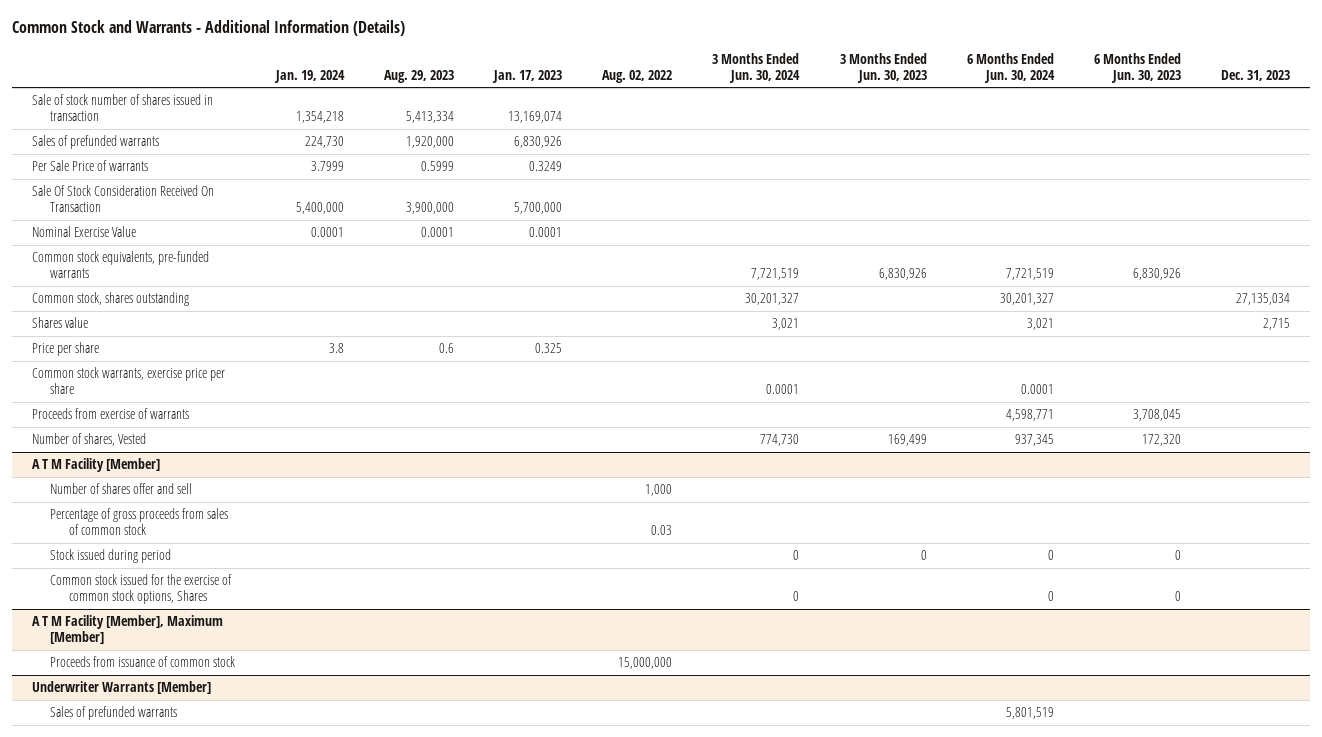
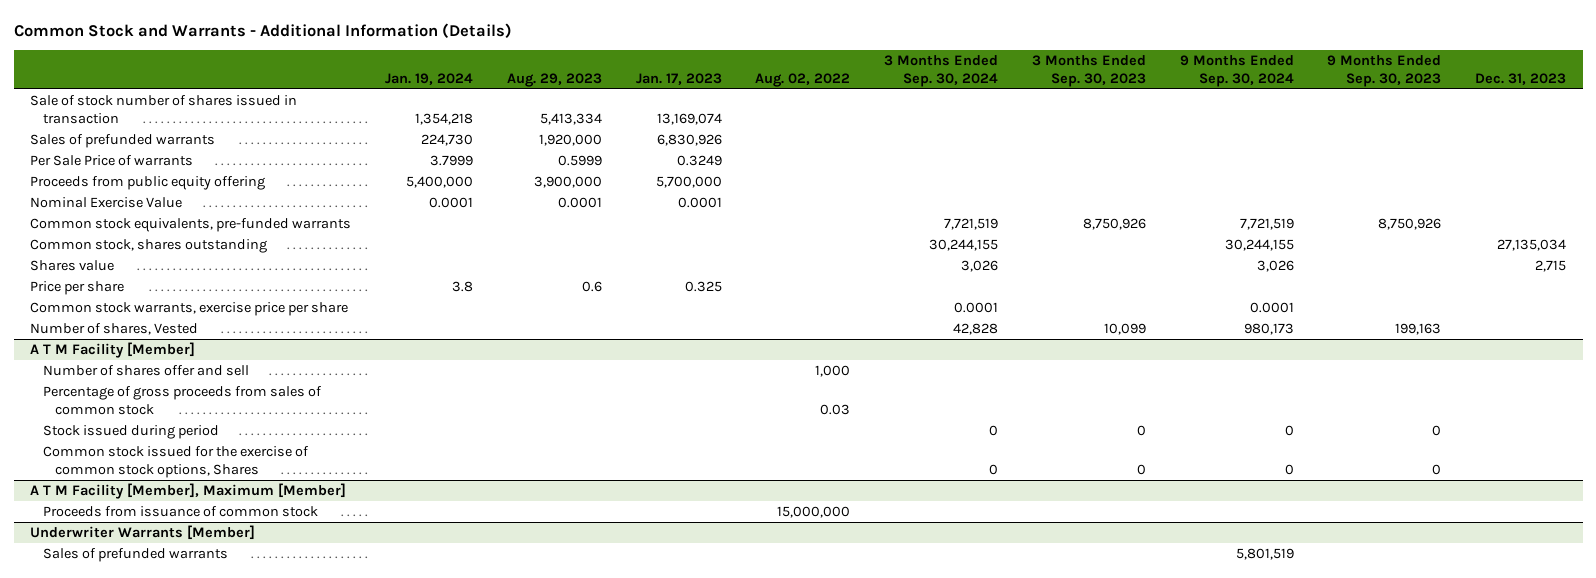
- | Jan. 19, 2024 | Aug. 29, 2023 | Jan. 17, 2023 | Aug. 02, 2022 | 3 Months Ended Jun. 30, 2024 | 3 Months Ended Jun. 30, 2023 | 6 Months Ended Jun. 30, 2024 | 6 Months Ended Jun. 30, 2023 | Dec. 31, 2023
+ | Jan. 19, 2024 | Aug. 29, 2023 | Jan. 17, 2023 | Aug. 02, 2022 | 3 Months Ended Sep. 30, 2024 | 3 Months Ended Sep. 30, 2023 | 9 Months Ended Sep. 30, 2024 | 9 Months Ended Sep. 30, 2023 | Dec. 31, 2023
- Sale Of Stock Consideration Received On Transaction | 5,400,000 | 3,900,000 | 5,700,000 | | | | | |
+ Proceeds from public equity offering | 5,400,000 | 3,900,000 | 5,700,000 | | | | | |
- Proceeds from exercise of warrants | | | | | | | 4,598,771 | 3,708,045 |

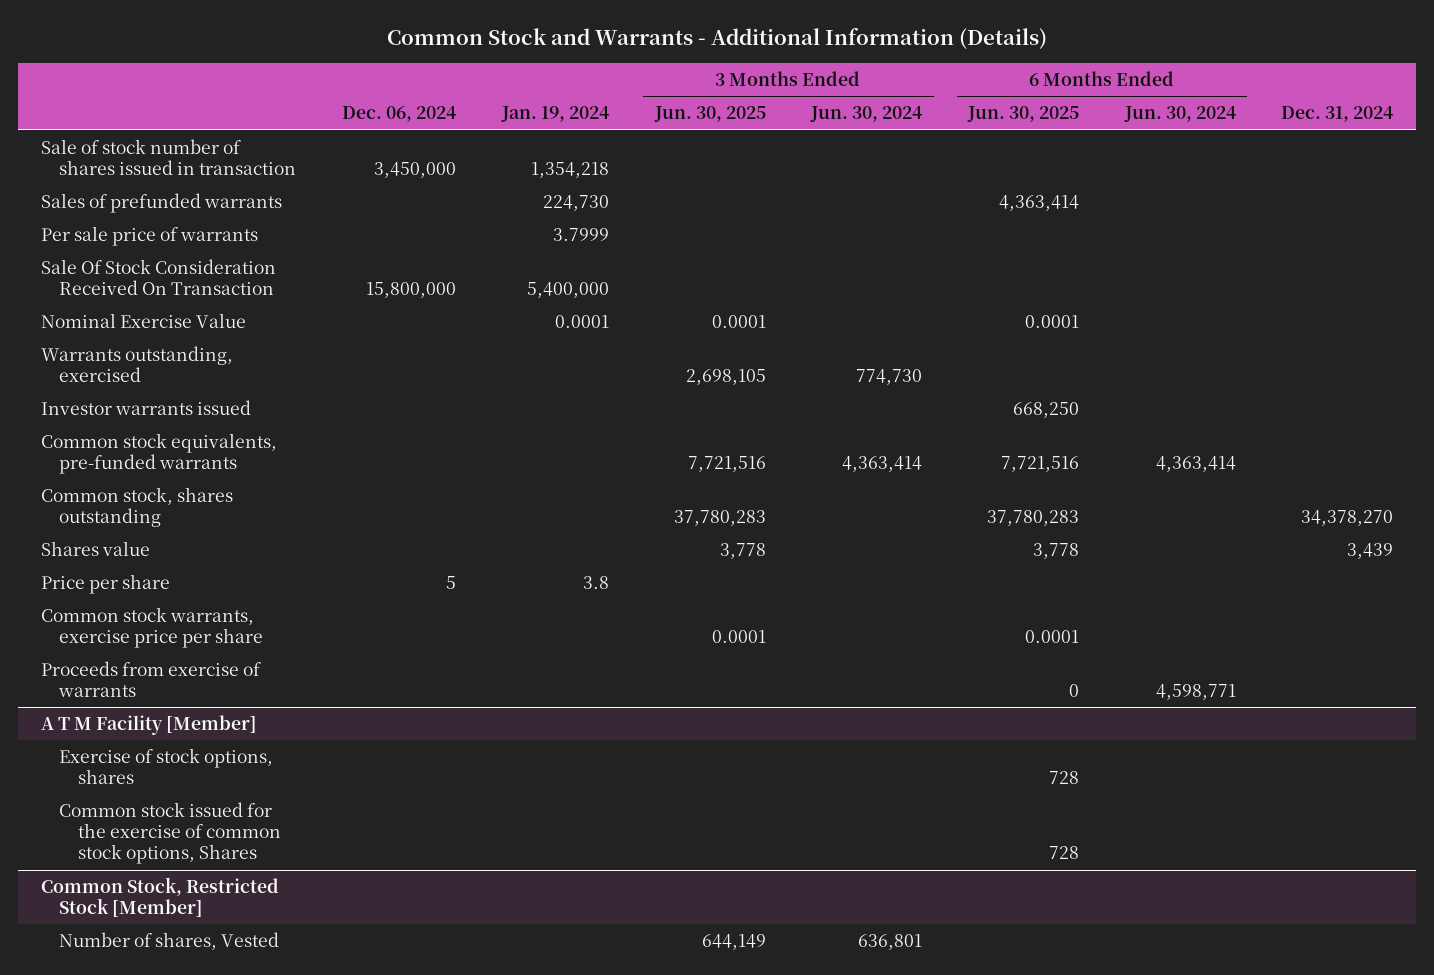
- | Jan. 19, 2024 | Aug. 29, 2023 | Jan. 17, 2023 | Aug. 02, 2022 | 3 Months Ended Sep. 30, 2024 | 3 Months Ended Sep. 30, 2023 | 9 Months Ended Sep. 30, 2024 | 9 Months Ended Sep. 30, 2023 | Dec. 31, 2023
+ | Dec. 06, 2024 | Jan. 19, 2024 | 3 Months Ended Jun. 30, 2025 | 3 Months Ended Jun. 30, 2024 | 6 Months Ended Jun. 30, 2025 | 6 Months Ended Jun. 30, 2024 | Dec. 31, 2024
- Per Sale Price of warrants | 3.7999 | 0.5999 | 0.3249 | | | | | |
- Proceeds from public equity offering | 5,400,000 | 3,900,000 | 5,700,000 | | | | | |
+ Per sale price of warrants | | 3.7999 | | | | |
+ Sale Of Stock Consideration Received On Transaction | 15,800,000 | 5,400,000 | | | | |
+ Warrants outstanding, exercised | | | 2,698,105 | 774,730 | | |
+ Investor warrants issued | | | | | 668,250 | |
- Number of shares, Vested | | | | | 42,828 | 10,099 | 980,173 | 199,163 |
+ Proceeds from exercise of warrants | | | | | 0 | 4,598,771 |
@ A T M Facility [Member]
- Number of shares offer and sell | | | | 1,000 | | | | |
- Percentage of gross proceeds from sales of common stock | | | | 0.03 | | | | |
- Stock issued during period | | | | | 0 | 0 | 0 | 0 |
+ Exercise of stock options, shares | | | | | 728 | |
- A T M Facility [Member], Maximum [Member]
- Proceeds from issuance of common stock | | | | 15,000,000 | | | | |
- Underwriter Warrants [Member]
- Sales of prefunded warrants | | | | | | | 5,801,519 | |
+ Common Stock, Restricted Stock [Member]
+ Number of shares, Vested | | | 644,149 | 636,801 | | |

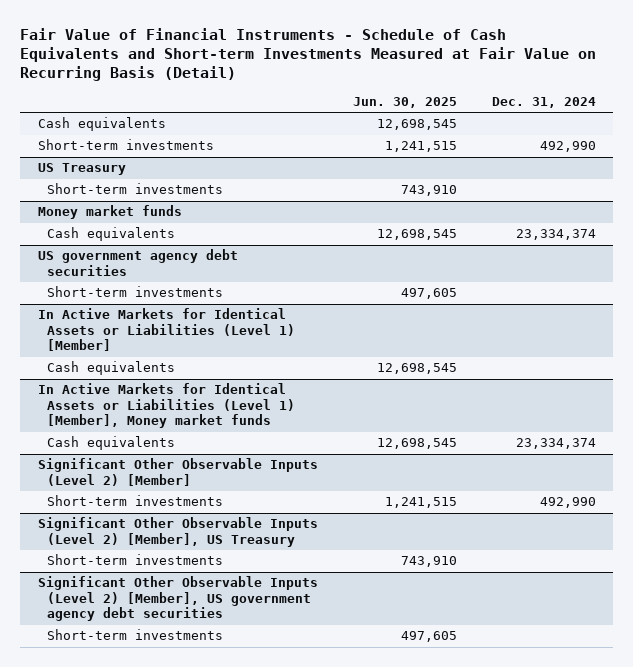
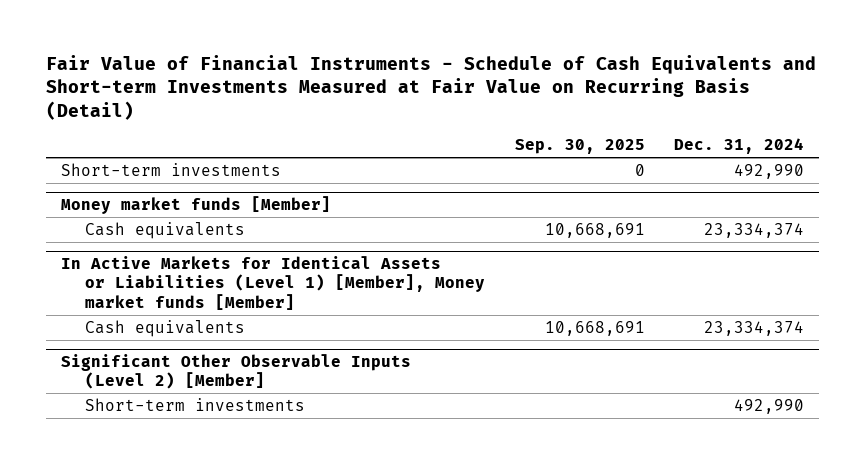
- | Jun. 30, 2025 | Dec. 31, 2024
+ | Sep. 30, 2025 | Dec. 31, 2024
- Cash equivalents | 12,698,545 |
- US Treasury
- Short-term investments | 743,910 |
- Money market funds
+ Money market funds [Member]
- US government agency debt securities
- Short-term investments | 497,605 |
- In Active Markets for Identical Assets or Liabilities (Level 1) [Member]
- Cash equivalents | 12,698,545 |
- In Active Markets for Identical Assets or Liabilities (Level 1) [Member], Money market funds
+ In Active Markets for Identical Assets or Liabilities (Level 1) [Member], Money market funds [Member]
- Significant Other Observable Inputs (Level 2) [Member], US Treasury
- Short-term investments | 743,910 |
- Significant Other Observable Inputs (Level 2) [Member], US government agency debt securities
- Short-term investments | 497,605 |

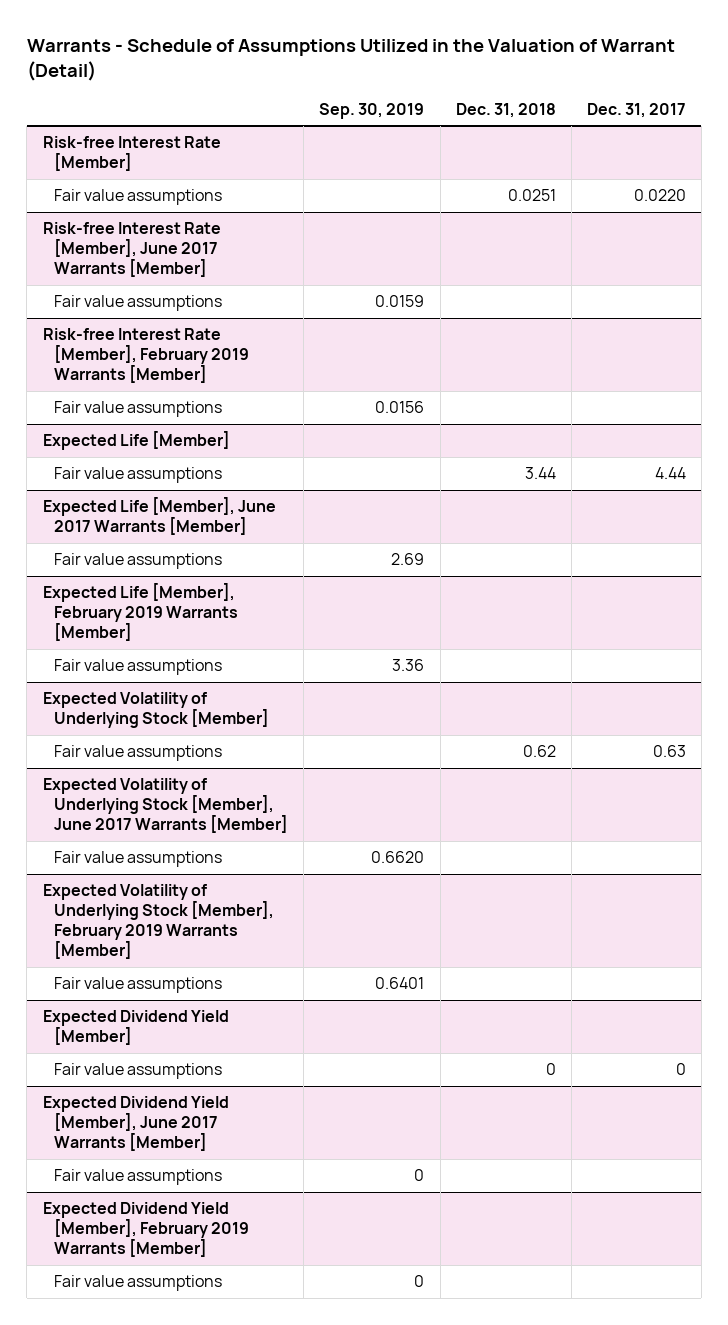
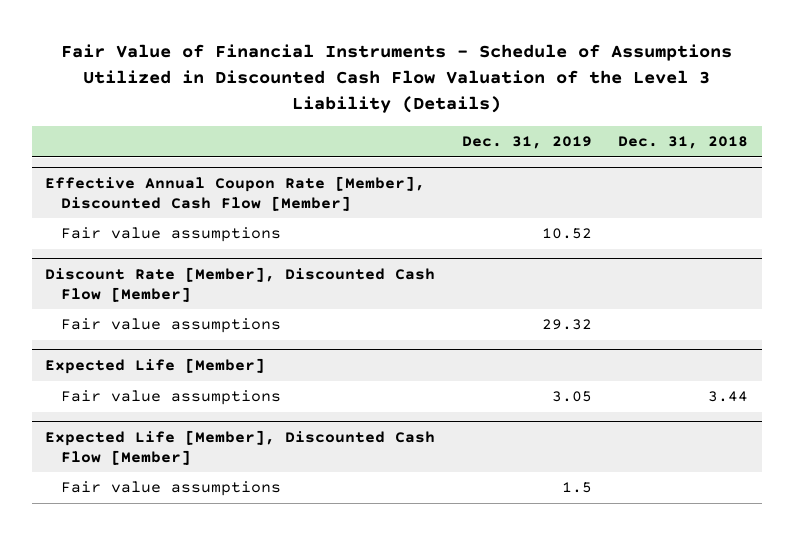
- Warrants - Schedule of Assumptions Utilized in the Valuation of Warrant (Detail)
+ Fair Value of Financial Instruments - Schedule of Assumptions Utilized in Discounted Cash Flow Valuation of the Level 3 Liability (Details)
- | Sep. 30, 2019 | Dec. 31, 2018 | Dec. 31, 2017
+ | Dec. 31, 2019 | Dec. 31, 2018
- Risk-free Interest Rate [Member]
- Fair value assumptions | | 0.0251 | 0.0220
- Risk-free Interest Rate [Member], June 2017 Warrants [Member]
- Fair value assumptions | 0.0159 | |
- Risk-free Interest Rate [Member], February 2019 Warrants [Member]
- Fair value assumptions | 0.0156 | |
+ Effective Annual Coupon Rate [Member], Discounted Cash Flow [Member]
+ Fair value assumptions | 10.52 |
+ Discount Rate [Member], Discounted Cash Flow [Member]
+ Fair value assumptions | 29.32 |
- Expected Life [Member], June 2017 Warrants [Member]
- Fair value assumptions | 2.69 | |
- Expected Life [Member], February 2019 Warrants [Member]
- Fair value assumptions | 3.36 | |
- Expected Volatility of Underlying Stock [Member]
- Fair value assumptions | | 0.62 | 0.63
- Expected Volatility of Underlying Stock [Member], June 2017 Warrants [Member]
- Fair value assumptions | 0.6620 | |
- Expected Volatility of Underlying Stock [Member], February 2019 Warrants [Member]
- Fair value assumptions | 0.6401 | |
- Expected Dividend Yield [Member]
- Fair value assumptions | | 0 | 0
- Expected Dividend Yield [Member], June 2017 Warrants [Member]
- Fair value assumptions | 0 | |
- Expected Dividend Yield [Member], February 2019 Warrants [Member]
- Fair value assumptions | 0 | |
+ Expected Life [Member], Discounted Cash Flow [Member]
+ Fair value assumptions | 1.5 |

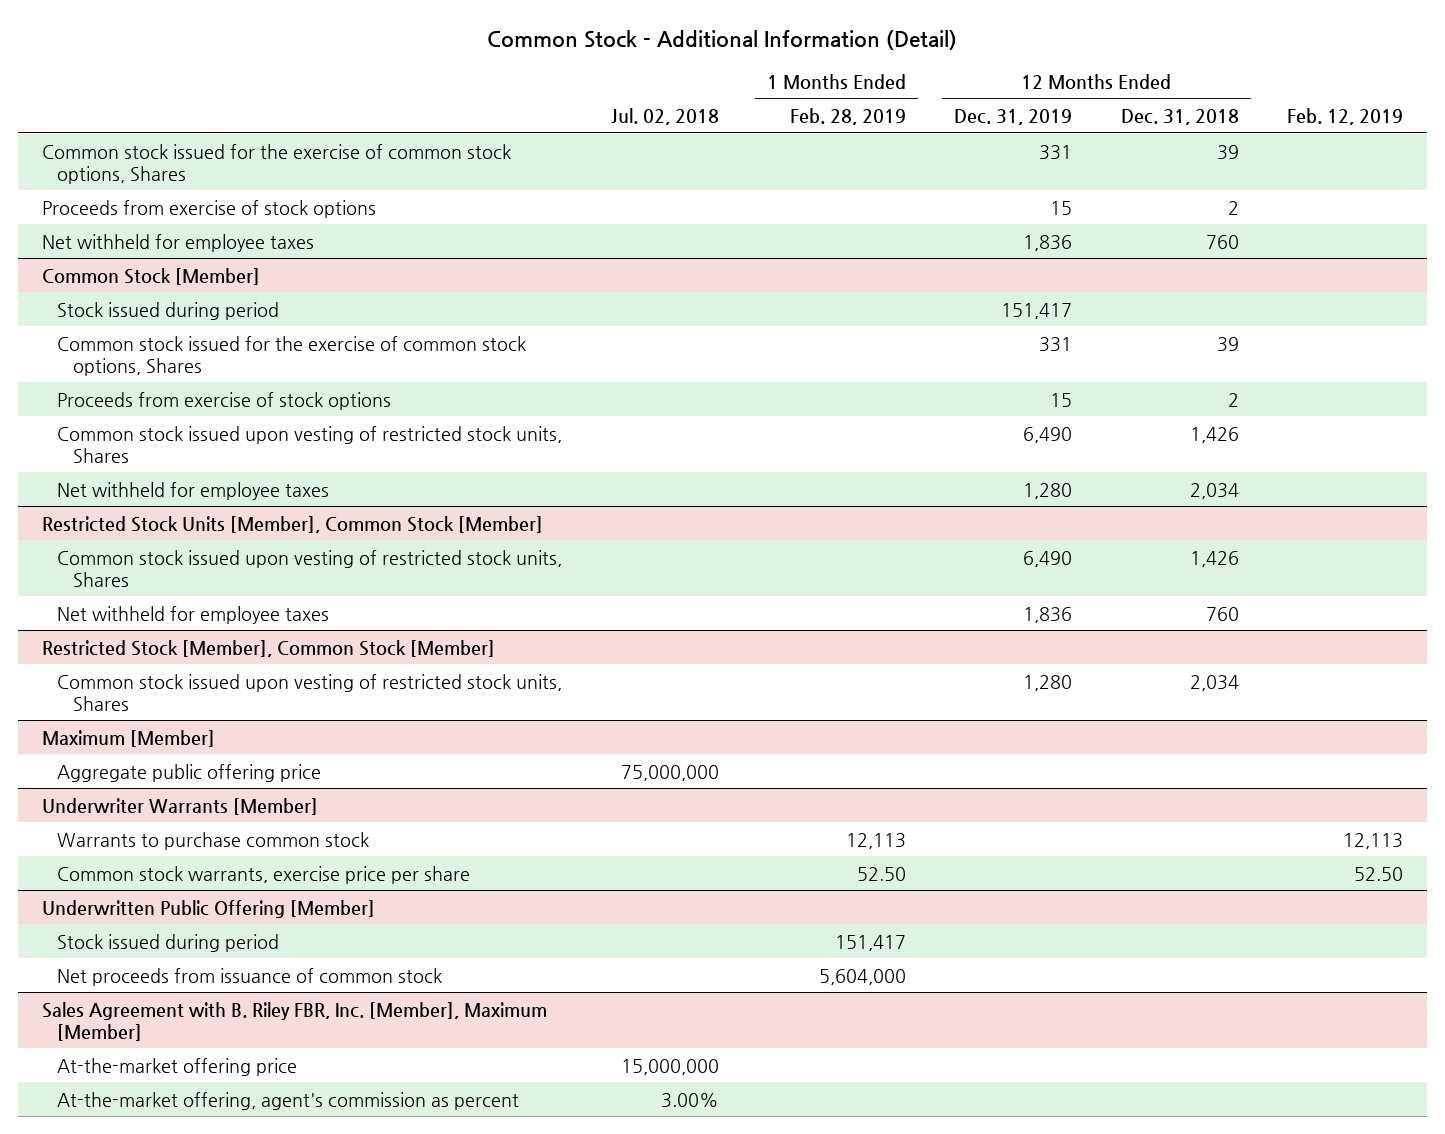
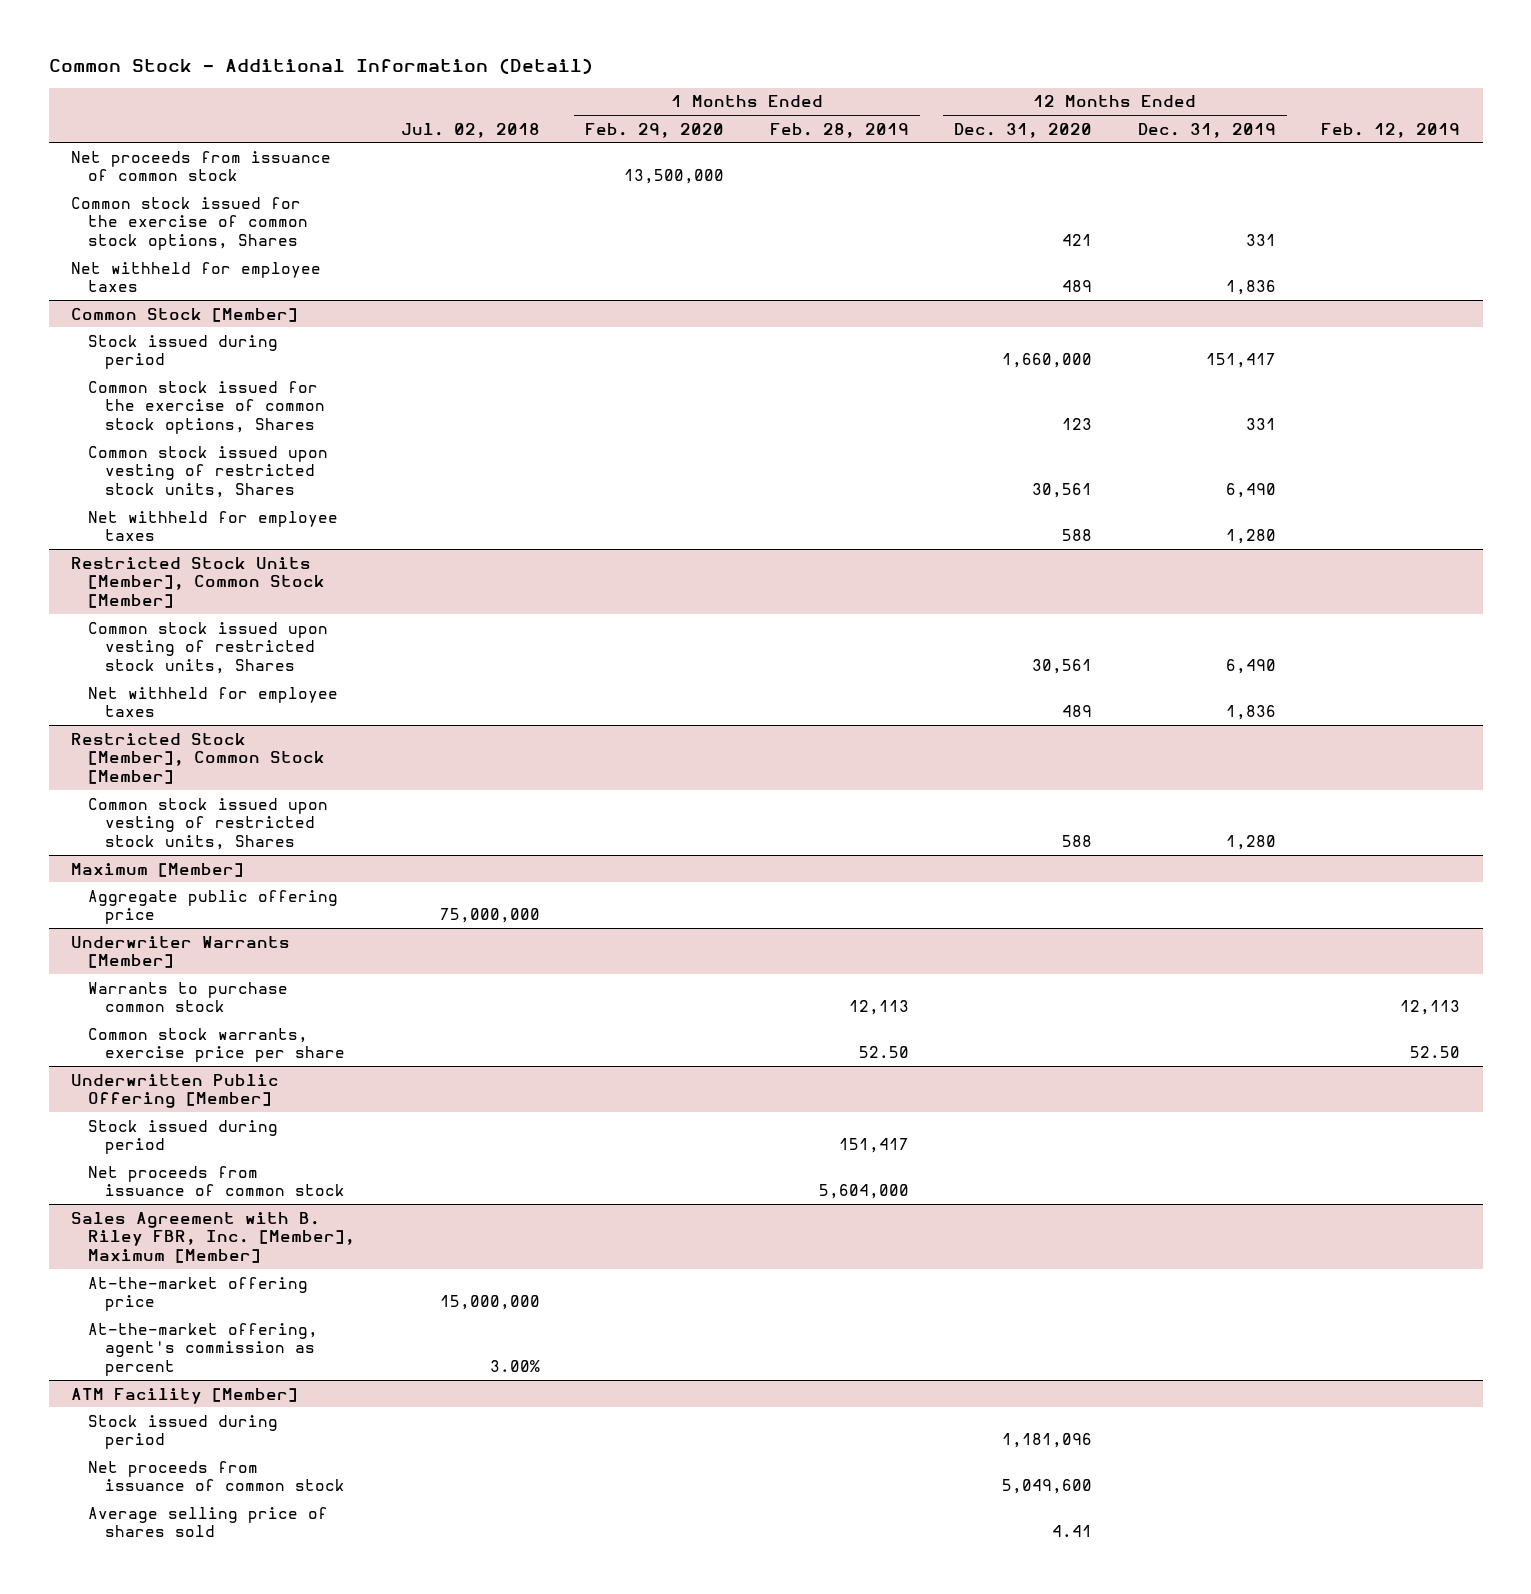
- | Jul. 02, 2018 | 1 Months Ended Feb. 28, 2019 | 12 Months Ended Dec. 31, 2019 | 12 Months Ended Dec. 31, 2018 | Feb. 12, 2019
+ | Jul. 02, 2018 | 1 Months Ended Feb. 29, 2020 | 1 Months Ended Feb. 28, 2019 | 12 Months Ended Dec. 31, 2020 | 12 Months Ended Dec. 31, 2019 | Feb. 12, 2019
+ Net proceeds from issuance of common stock | | 13,500,000 | | | |
- Proceeds from exercise of stock options | | | 15 | 2 |
@ Common Stock [Member]
- Proceeds from exercise of stock options | | | 15 | 2 |
+ ATM Facility [Member]
+ Stock issued during period | | | | 1,181,096 | |
+ Net proceeds from issuance of common stock | | | | 5,049,600 | |
+ Average selling price of shares sold | | | | 4.41 | |

